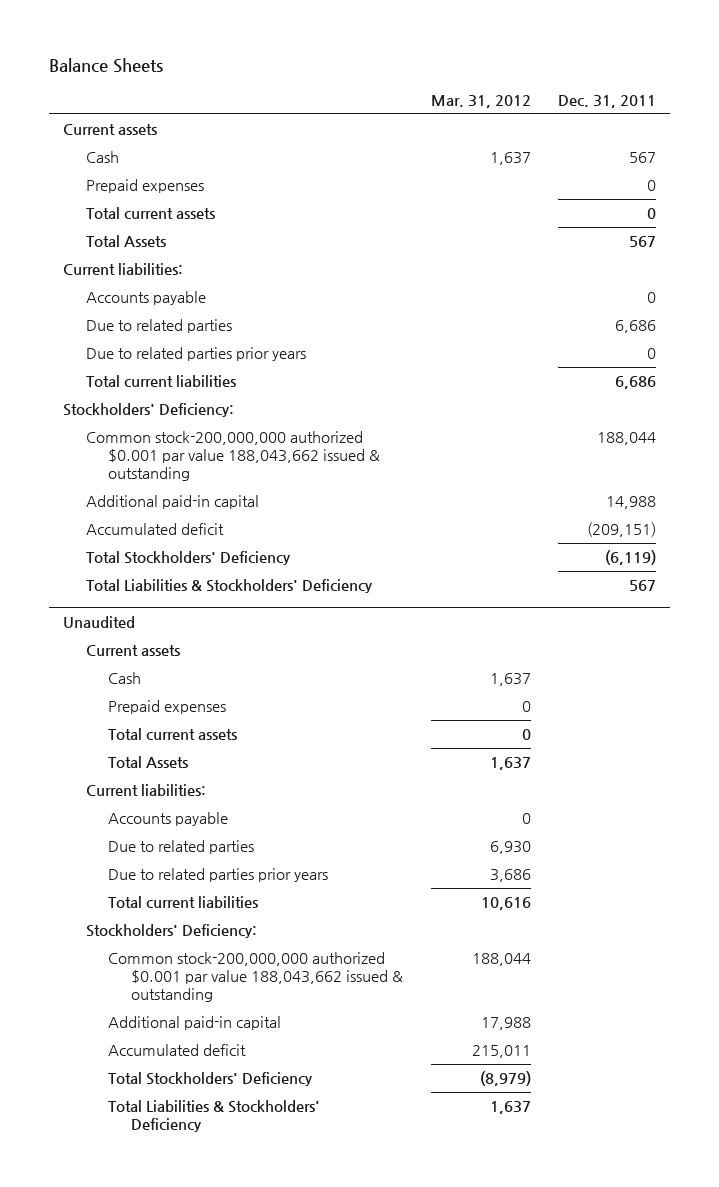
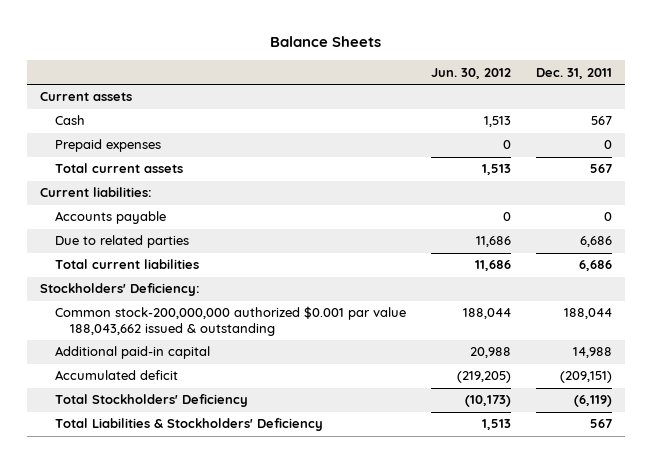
- | Mar. 31, 2012 | Dec. 31, 2011
+ | Jun. 30, 2012 | Dec. 31, 2011
- Total current assets | | 0
- Total Assets | | 567
+ Total current assets | 1,513 | 567
- Due to related parties prior years | | 0
- Unaudited
- Current assets
- Cash | 1,637 |
- Prepaid expenses | 0 |
- Total current assets | 0 |
- Total Assets | 1,637 |
- Current liabilities:
- Accounts payable | 0 |
- Due to related parties | 6,930 |
- Due to related parties prior years | 3,686 |
- Total current liabilities | 10,616 |
- Stockholders' Deficiency:
- Common stock-200,000,000 authorized $0.001 par value 188,043,662 issued & outstanding | 188,044 |
- Additional paid-in capital | 17,988 |
- Accumulated deficit | 215,011 |
- Total Stockholders' Deficiency | (8,979) |
- Total Liabilities & Stockholders' Deficiency | 1,637 |

